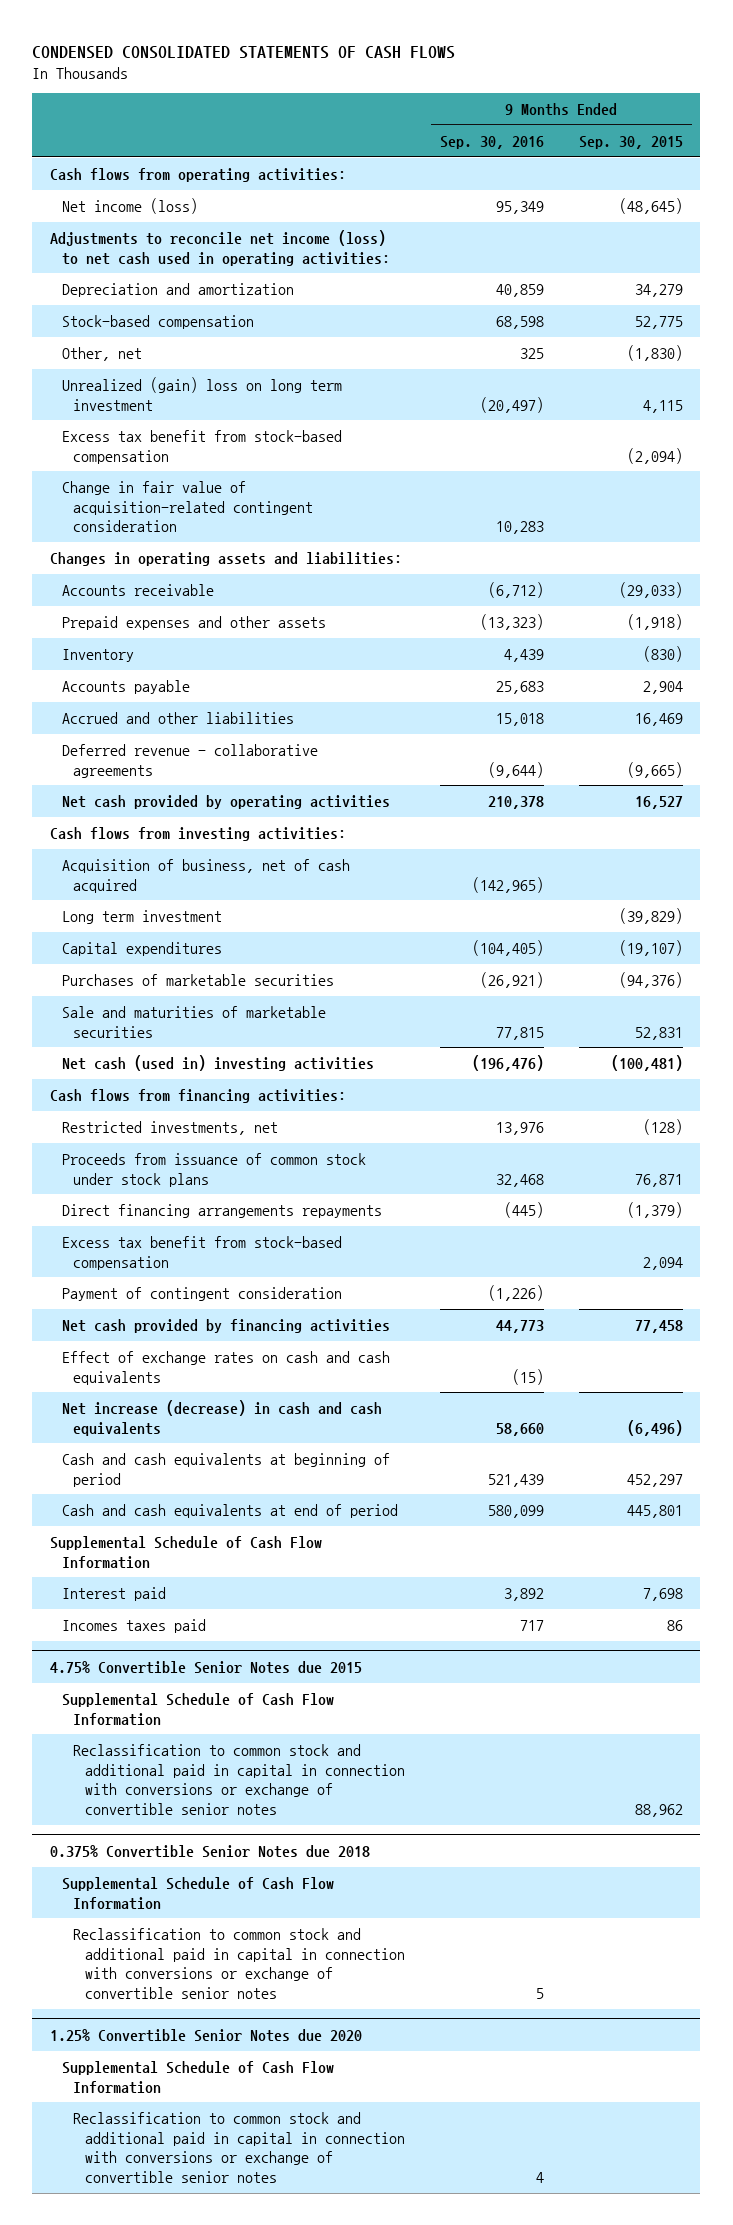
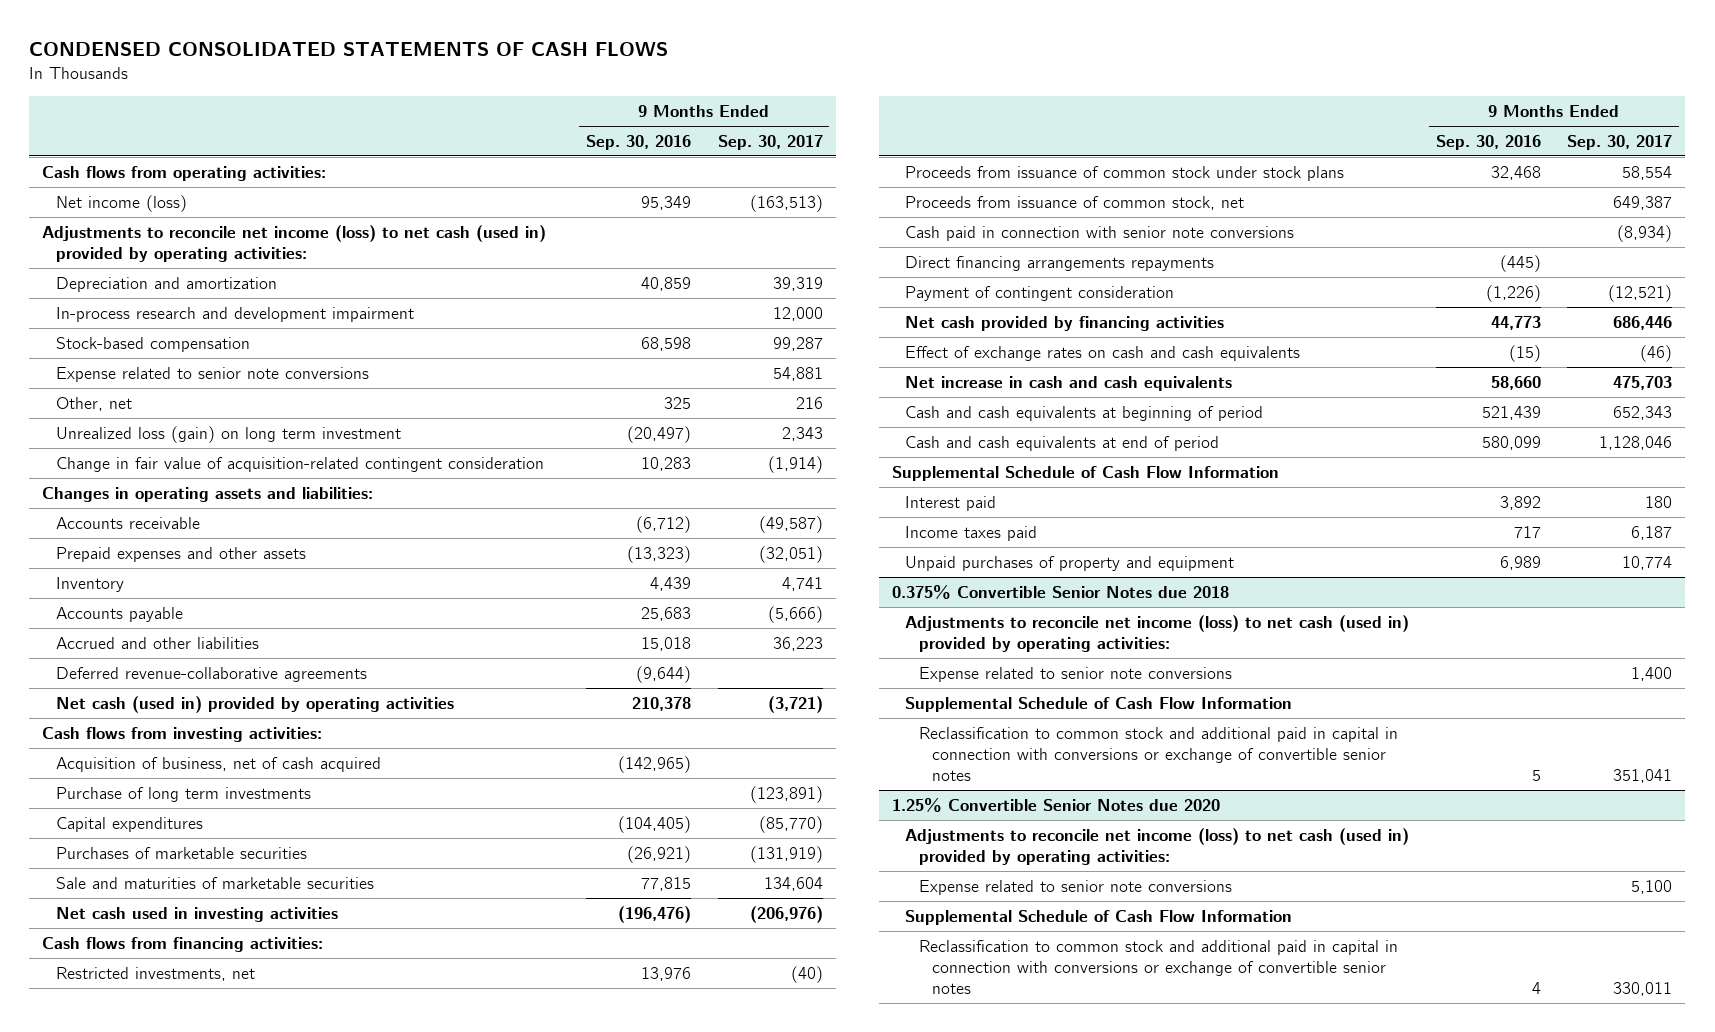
- | 9 Months Ended Sep. 30, 2016 | 9 Months Ended Sep. 30, 2015
+ | 9 Months Ended Sep. 30, 2016 | 9 Months Ended Sep. 30, 2017
- Adjustments to reconcile net income (loss) to net cash used in operating activities:
+ Adjustments to reconcile net income (loss) to net cash (used in) provided by operating activities:
+ In-process research and development impairment | | 12,000
+ Expense related to senior note conversions | | 54,881
- Unrealized (gain) loss on long term investment | (20,497) | 4,115
- Excess tax benefit from stock-based compensation | | (2,094)
+ Unrealized loss (gain) on long term investment | (20,497) | 2,343
- Deferred revenue - collaborative agreements | (9,644) | (9,665)
- Net cash provided by operating activities | 210,378 | 16,527
+ Deferred revenue-collaborative agreements | (9,644) |
+ Net cash (used in) provided by operating activities | 210,378 | (3,721)
- Long term investment | | (39,829)
+ Purchase of long term investments | | (123,891)
- Net cash (used in) investing activities | (196,476) | (100,481)
+ Net cash used in investing activities | (196,476) | (206,976)
+ Proceeds from issuance of common stock, net | | 649,387
+ Cash paid in connection with senior note conversions | | (8,934)
- Excess tax benefit from stock-based compensation | | 2,094
- Net increase (decrease) in cash and cash equivalents | 58,660 | (6,496)
+ Net increase in cash and cash equivalents | 58,660 | 475,703
- Incomes taxes paid | 717 | 86
- 4.75% Convertible Senior Notes due 2015
- Supplemental Schedule of Cash Flow Information
- Reclassification to common stock and additional paid in capital in connection with conversions or exchange of convertible senior notes | | 88,962
+ Income taxes paid | 717 | 6,187
+ Unpaid purchases of property and equipment | 6,989 | 10,774
@ 0.375% Convertible Senior Notes due 2018
+ Adjustments to reconcile net income (loss) to net cash (used in) provided by operating activities:
+ Expense related to senior note conversions | | 1,400
@ 1.25% Convertible Senior Notes due 2020
+ Adjustments to reconcile net income (loss) to net cash (used in) provided by operating activities:
+ Expense related to senior note conversions | | 5,100

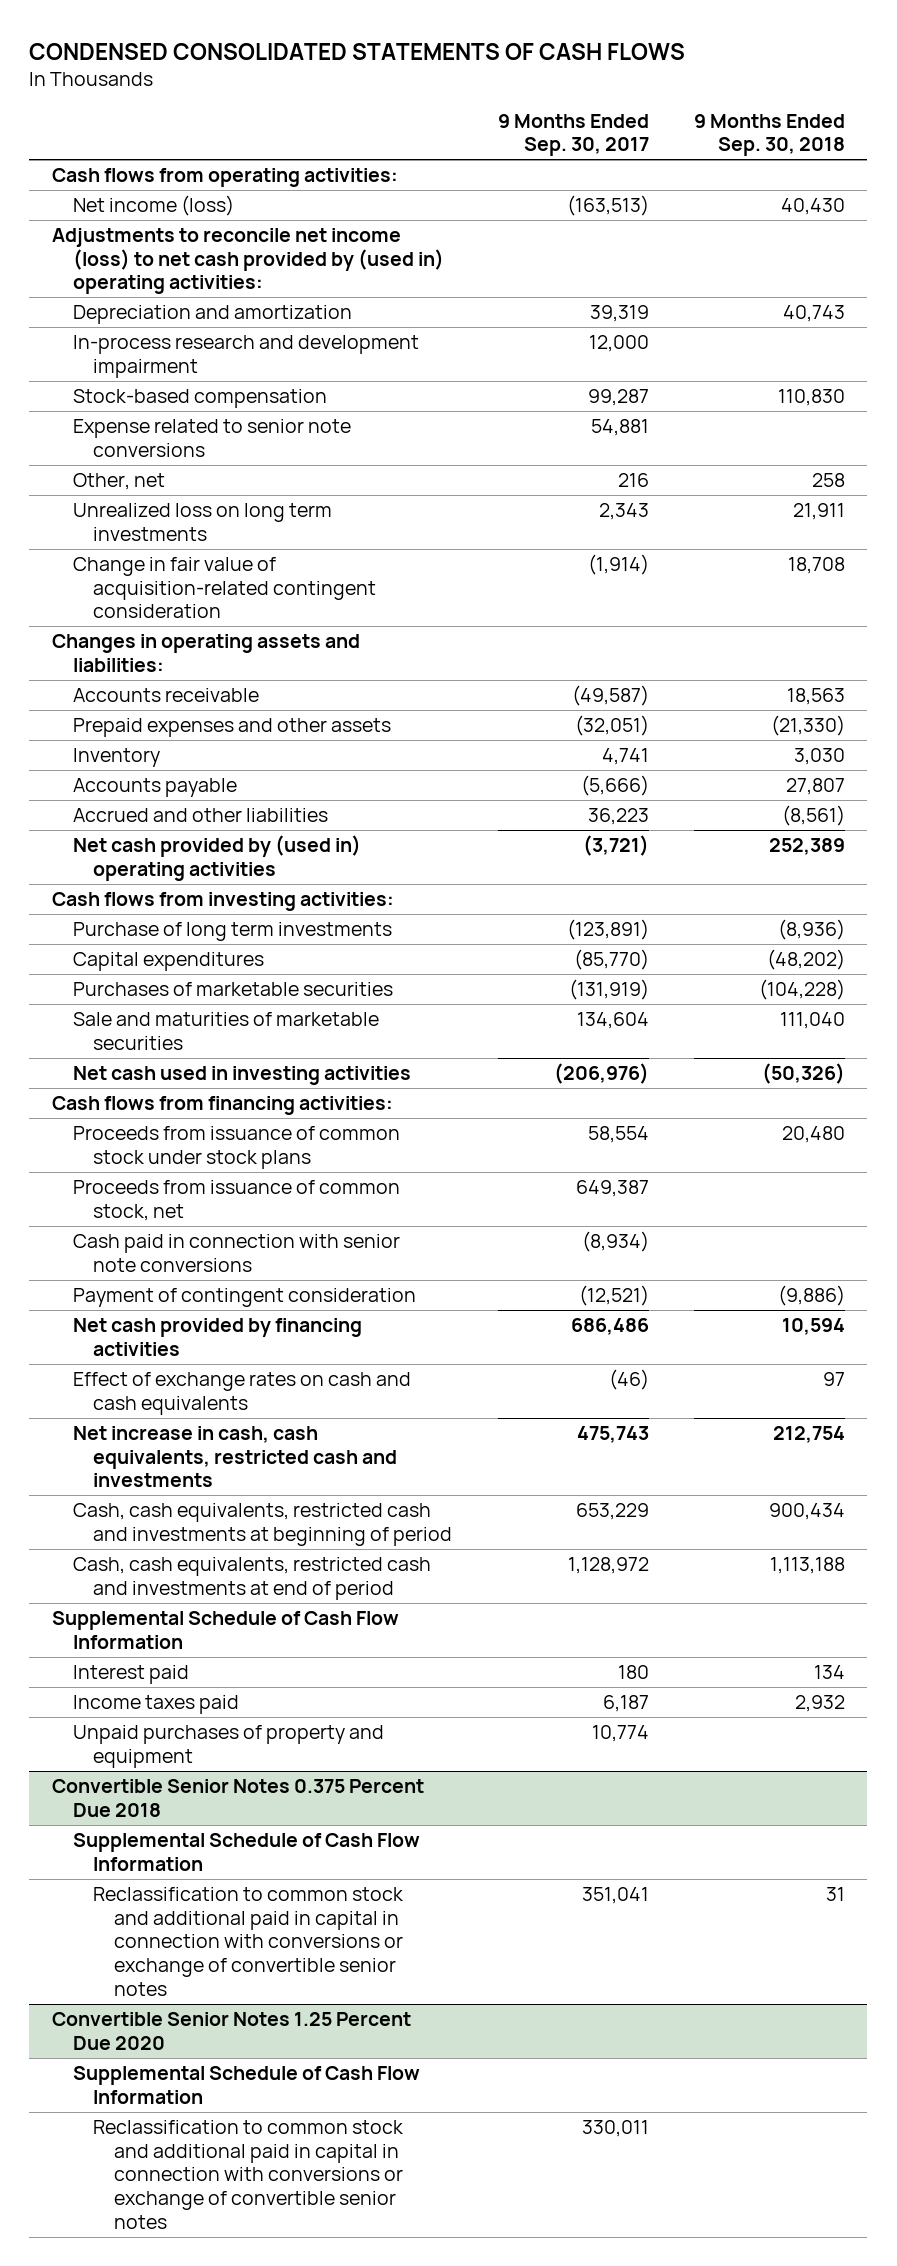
- | 9 Months Ended Sep. 30, 2016 | 9 Months Ended Sep. 30, 2017
+ | 9 Months Ended Sep. 30, 2017 | 9 Months Ended Sep. 30, 2018
- Adjustments to reconcile net income (loss) to net cash (used in) provided by operating activities:
+ Adjustments to reconcile net income (loss) to net cash provided by (used in) operating activities:
- Unrealized loss (gain) on long term investment | (20,497) | 2,343
+ Unrealized loss on long term investments | 2,343 | 21,911
- Deferred revenue-collaborative agreements | (9,644) |
- Net cash (used in) provided by operating activities | 210,378 | (3,721)
+ Net cash provided by (used in) operating activities | (3,721) | 252,389
- Acquisition of business, net of cash acquired | (142,965) |
- Restricted investments, net | 13,976 | (40)
- Direct financing arrangements repayments | (445) |
- Net cash provided by financing activities | 44,773 | 686,446
+ Net cash provided by financing activities | 686,486 | 10,594
- Net increase in cash and cash equivalents | 58,660 | 475,703
- Cash and cash equivalents at beginning of period | 521,439 | 652,343
- Cash and cash equivalents at end of period | 580,099 | 1,128,046
+ Net increase in cash, cash equivalents, restricted cash and investments | 475,743 | 212,754
+ Cash, cash equivalents, restricted cash and investments at beginning of period | 653,229 | 900,434
+ Cash, cash equivalents, restricted cash and investments at end of period | 1,128,972 | 1,113,188
- 0.375% Convertible Senior Notes due 2018
- Adjustments to reconcile net income (loss) to net cash (used in) provided by operating activities:
- Expense related to senior note conversions | | 1,400
+ Convertible Senior Notes 0.375 Percent Due 2018
- 1.25% Convertible Senior Notes due 2020
- Adjustments to reconcile net income (loss) to net cash (used in) provided by operating activities:
- Expense related to senior note conversions | | 5,100
+ Convertible Senior Notes 1.25 Percent Due 2020

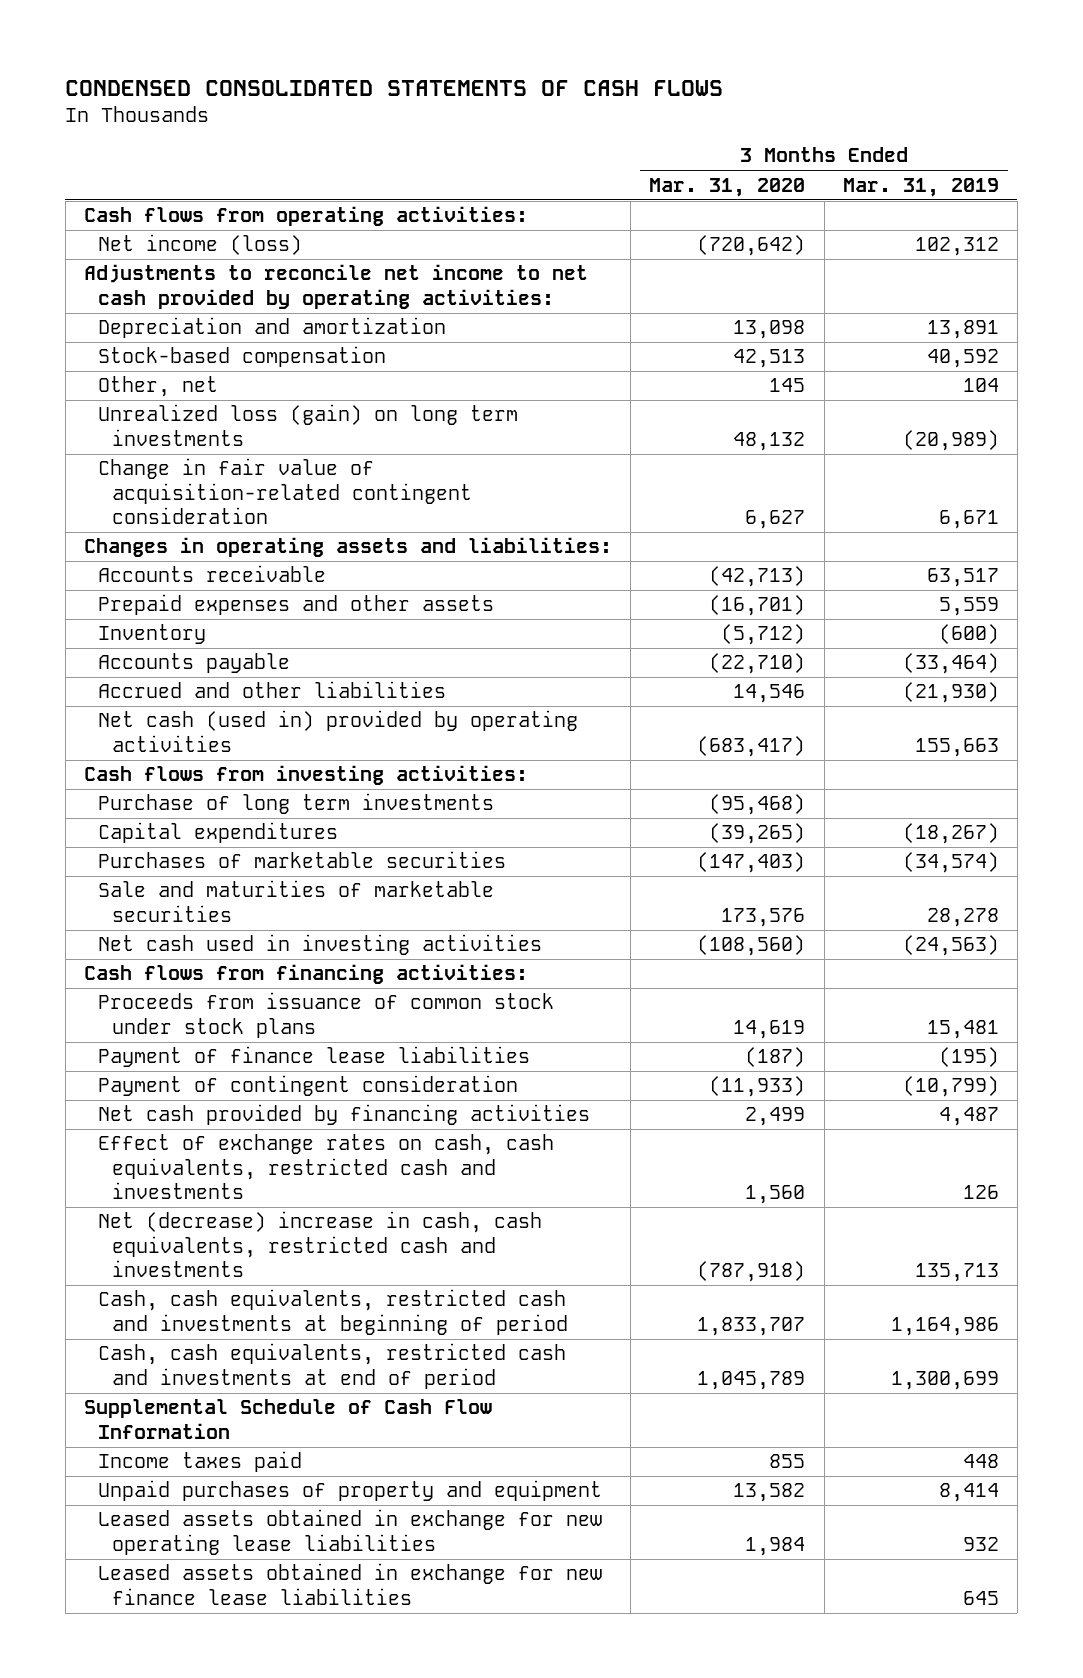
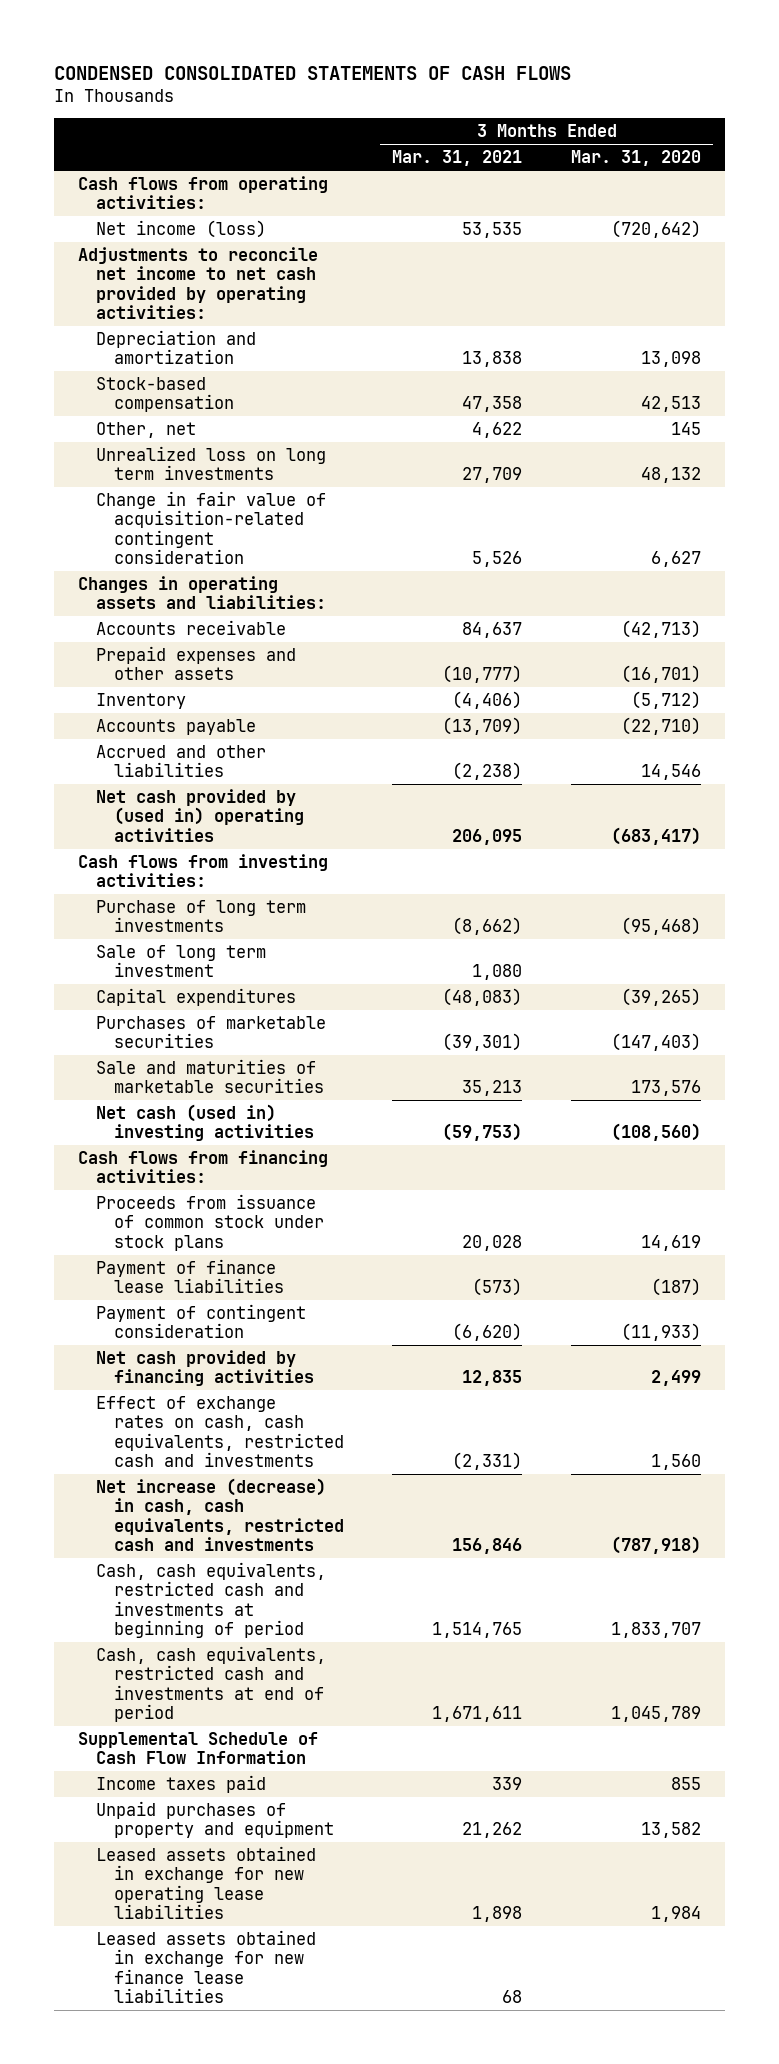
- | 3 Months Ended Mar. 31, 2020 | 3 Months Ended Mar. 31, 2019
+ | 3 Months Ended Mar. 31, 2021 | 3 Months Ended Mar. 31, 2020
- Unrealized loss (gain) on long term investments | 48,132 | (20,989)
+ Unrealized loss on long term investments | 27,709 | 48,132
- Net cash (used in) provided by operating activities | (683,417) | 155,663
+ Net cash provided by (used in) operating activities | 206,095 | (683,417)
+ Sale of long term investment | 1,080 |
- Net cash used in investing activities | (108,560) | (24,563)
+ Net cash (used in) investing activities | (59,753) | (108,560)
- Net (decrease) increase in cash, cash equivalents, restricted cash and investments | (787,918) | 135,713
+ Net increase (decrease) in cash, cash equivalents, restricted cash and investments | 156,846 | (787,918)

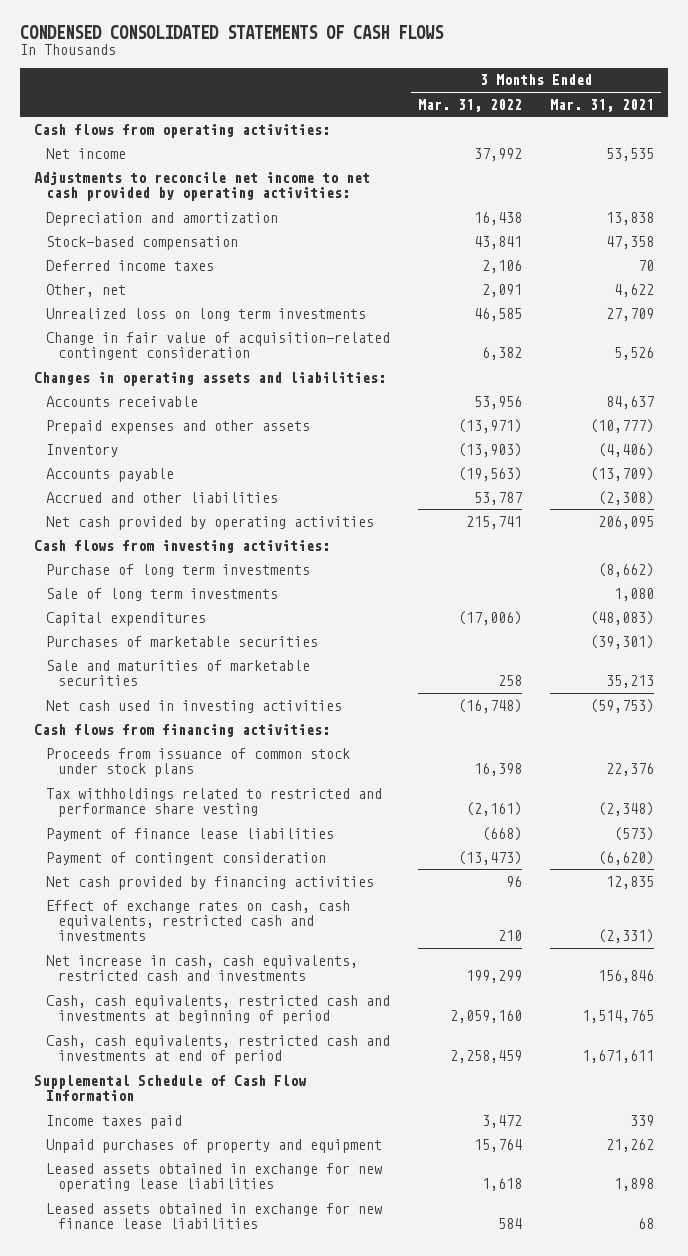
- | 3 Months Ended Mar. 31, 2021 | 3 Months Ended Mar. 31, 2020
+ | 3 Months Ended Mar. 31, 2022 | 3 Months Ended Mar. 31, 2021
- Net income (loss) | 53,535 | (720,642)
+ Net income | 37,992 | 53,535
+ Deferred income taxes | 2,106 | 70
- Accrued and other liabilities | (2,238) | 14,546
- Net cash provided by (used in) operating activities | 206,095 | (683,417)
+ Accrued and other liabilities | 53,787 | (2,308)
+ Net cash provided by operating activities | 215,741 | 206,095
- Sale of long term investment | 1,080 |
+ Sale of long term investments | | 1,080
- Net cash (used in) investing activities | (59,753) | (108,560)
+ Net cash used in investing activities | (16,748) | (59,753)
- Proceeds from issuance of common stock under stock plans | 20,028 | 14,619
+ Proceeds from issuance of common stock under stock plans | 16,398 | 22,376
+ Tax withholdings related to restricted and performance share vesting | (2,161) | (2,348)
- Net increase (decrease) in cash, cash equivalents, restricted cash and investments | 156,846 | (787,918)
+ Net increase in cash, cash equivalents, restricted cash and investments | 199,299 | 156,846

